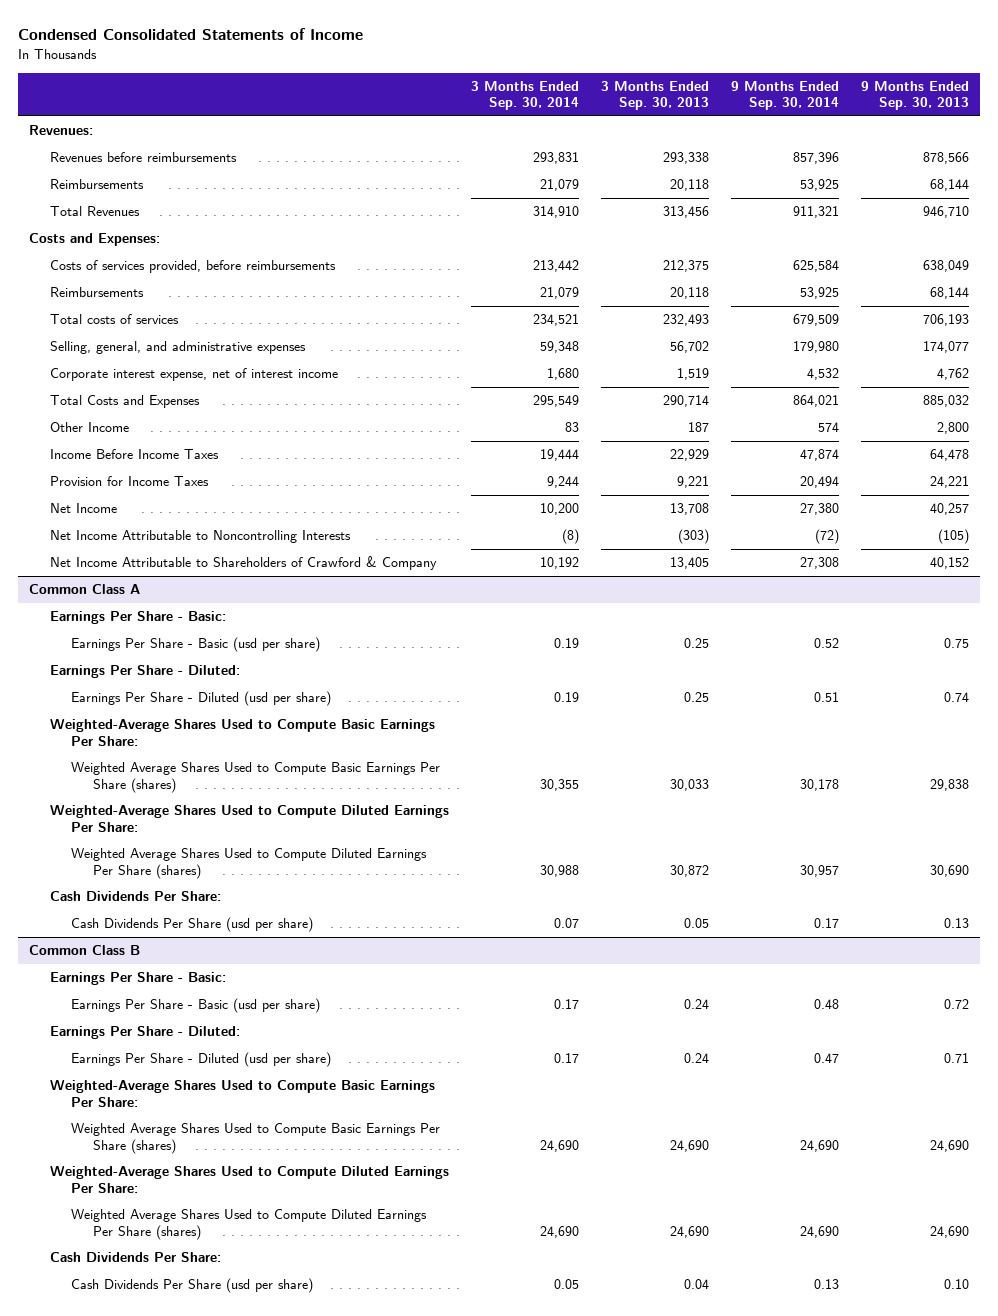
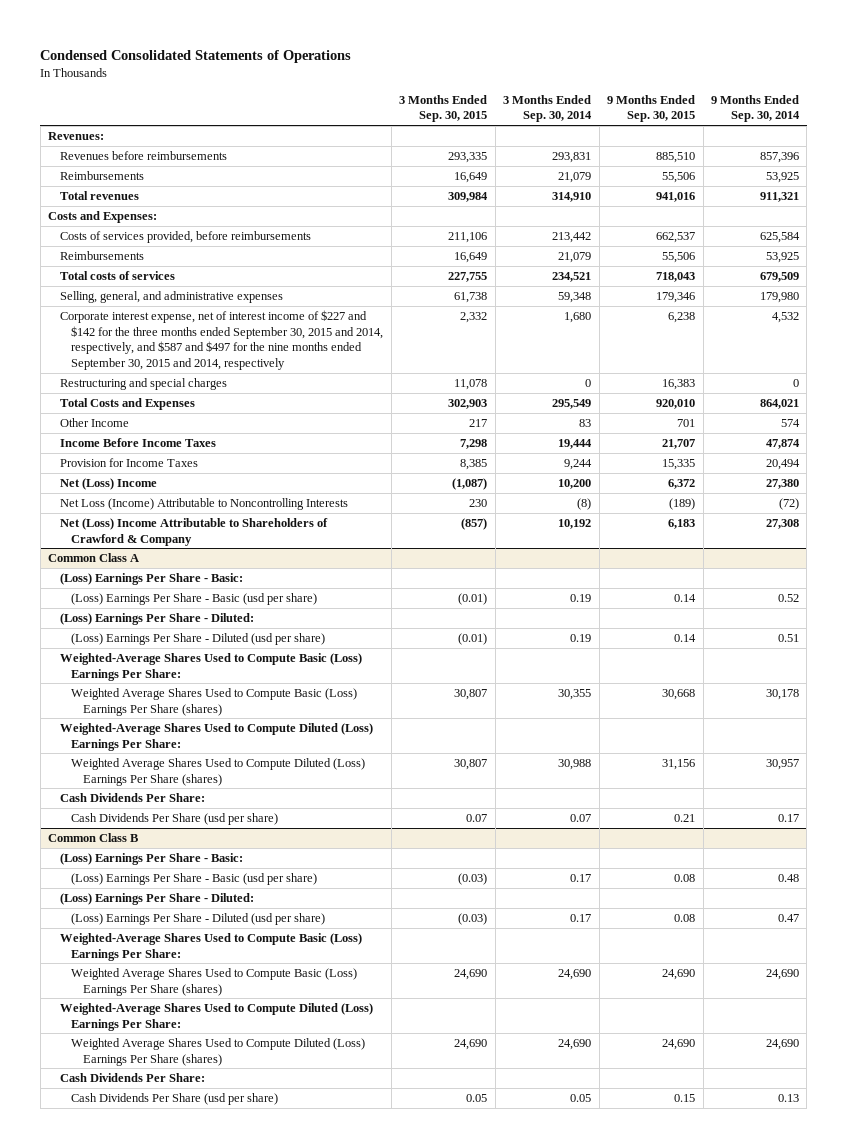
- Condensed Consolidated Statements of Income
+ Condensed Consolidated Statements of Operations
- | 3 Months Ended Sep. 30, 2014 | 3 Months Ended Sep. 30, 2013 | 9 Months Ended Sep. 30, 2014 | 9 Months Ended Sep. 30, 2013
+ | 3 Months Ended Sep. 30, 2015 | 3 Months Ended Sep. 30, 2014 | 9 Months Ended Sep. 30, 2015 | 9 Months Ended Sep. 30, 2014
- Total Revenues | 314,910 | 313,456 | 911,321 | 946,710
+ Total revenues | 309,984 | 314,910 | 941,016 | 911,321
- Corporate interest expense, net of interest income | 1,680 | 1,519 | 4,532 | 4,762
+ Corporate interest expense, net of interest income of $227 and $142 for the three months ended September 30, 2015 and 2014, respectively, and $587 and $497 for the nine months ended September 30, 2015 and 2014, respectively | 2,332 | 1,680 | 6,238 | 4,532
+ Restructuring and special charges | 11,078 | 0 | 16,383 | 0
- Net Income | 10,200 | 13,708 | 27,380 | 40,257
- Net Income Attributable to Noncontrolling Interests | (8) | (303) | (72) | (105)
- Net Income Attributable to Shareholders of Crawford & Company | 10,192 | 13,405 | 27,308 | 40,152
+ Net (Loss) Income | (1,087) | 10,200 | 6,372 | 27,380
+ Net Loss (Income) Attributable to Noncontrolling Interests | 230 | (8) | (189) | (72)
+ Net (Loss) Income Attributable to Shareholders of Crawford & Company | (857) | 10,192 | 6,183 | 27,308
@ Common Class A
- Earnings Per Share - Basic:
- Earnings Per Share - Basic (usd per share) | 0.19 | 0.25 | 0.52 | 0.75
- Earnings Per Share - Diluted:
- Earnings Per Share - Diluted (usd per share) | 0.19 | 0.25 | 0.51 | 0.74
- Weighted-Average Shares Used to Compute Basic Earnings Per Share:
- Weighted Average Shares Used to Compute Basic Earnings Per Share (shares) | 30,355 | 30,033 | 30,178 | 29,838
- Weighted-Average Shares Used to Compute Diluted Earnings Per Share:
- Weighted Average Shares Used to Compute Diluted Earnings Per Share (shares) | 30,988 | 30,872 | 30,957 | 30,690
+ (Loss) Earnings Per Share - Basic:
+ (Loss) Earnings Per Share - Basic (usd per share) | (0.01) | 0.19 | 0.14 | 0.52
+ (Loss) Earnings Per Share - Diluted:
+ (Loss) Earnings Per Share - Diluted (usd per share) | (0.01) | 0.19 | 0.14 | 0.51
+ Weighted-Average Shares Used to Compute Basic (Loss) Earnings Per Share:
+ Weighted Average Shares Used to Compute Basic (Loss) Earnings Per Share (shares) | 30,807 | 30,355 | 30,668 | 30,178
+ Weighted-Average Shares Used to Compute Diluted (Loss) Earnings Per Share:
+ Weighted Average Shares Used to Compute Diluted (Loss) Earnings Per Share (shares) | 30,807 | 30,988 | 31,156 | 30,957
@ Common Class B
- Earnings Per Share - Basic:
- Earnings Per Share - Basic (usd per share) | 0.17 | 0.24 | 0.48 | 0.72
- Earnings Per Share - Diluted:
- Earnings Per Share - Diluted (usd per share) | 0.17 | 0.24 | 0.47 | 0.71
- Weighted-Average Shares Used to Compute Basic Earnings Per Share:
- Weighted Average Shares Used to Compute Basic Earnings Per Share (shares) | 24,690 | 24,690 | 24,690 | 24,690
- Weighted-Average Shares Used to Compute Diluted Earnings Per Share:
- Weighted Average Shares Used to Compute Diluted Earnings Per Share (shares) | 24,690 | 24,690 | 24,690 | 24,690
+ (Loss) Earnings Per Share - Basic:
+ (Loss) Earnings Per Share - Basic (usd per share) | (0.03) | 0.17 | 0.08 | 0.48
+ (Loss) Earnings Per Share - Diluted:
+ (Loss) Earnings Per Share - Diluted (usd per share) | (0.03) | 0.17 | 0.08 | 0.47
+ Weighted-Average Shares Used to Compute Basic (Loss) Earnings Per Share:
+ Weighted Average Shares Used to Compute Basic (Loss) Earnings Per Share (shares) | 24,690 | 24,690 | 24,690 | 24,690
+ Weighted-Average Shares Used to Compute Diluted (Loss) Earnings Per Share:
+ Weighted Average Shares Used to Compute Diluted (Loss) Earnings Per Share (shares) | 24,690 | 24,690 | 24,690 | 24,690

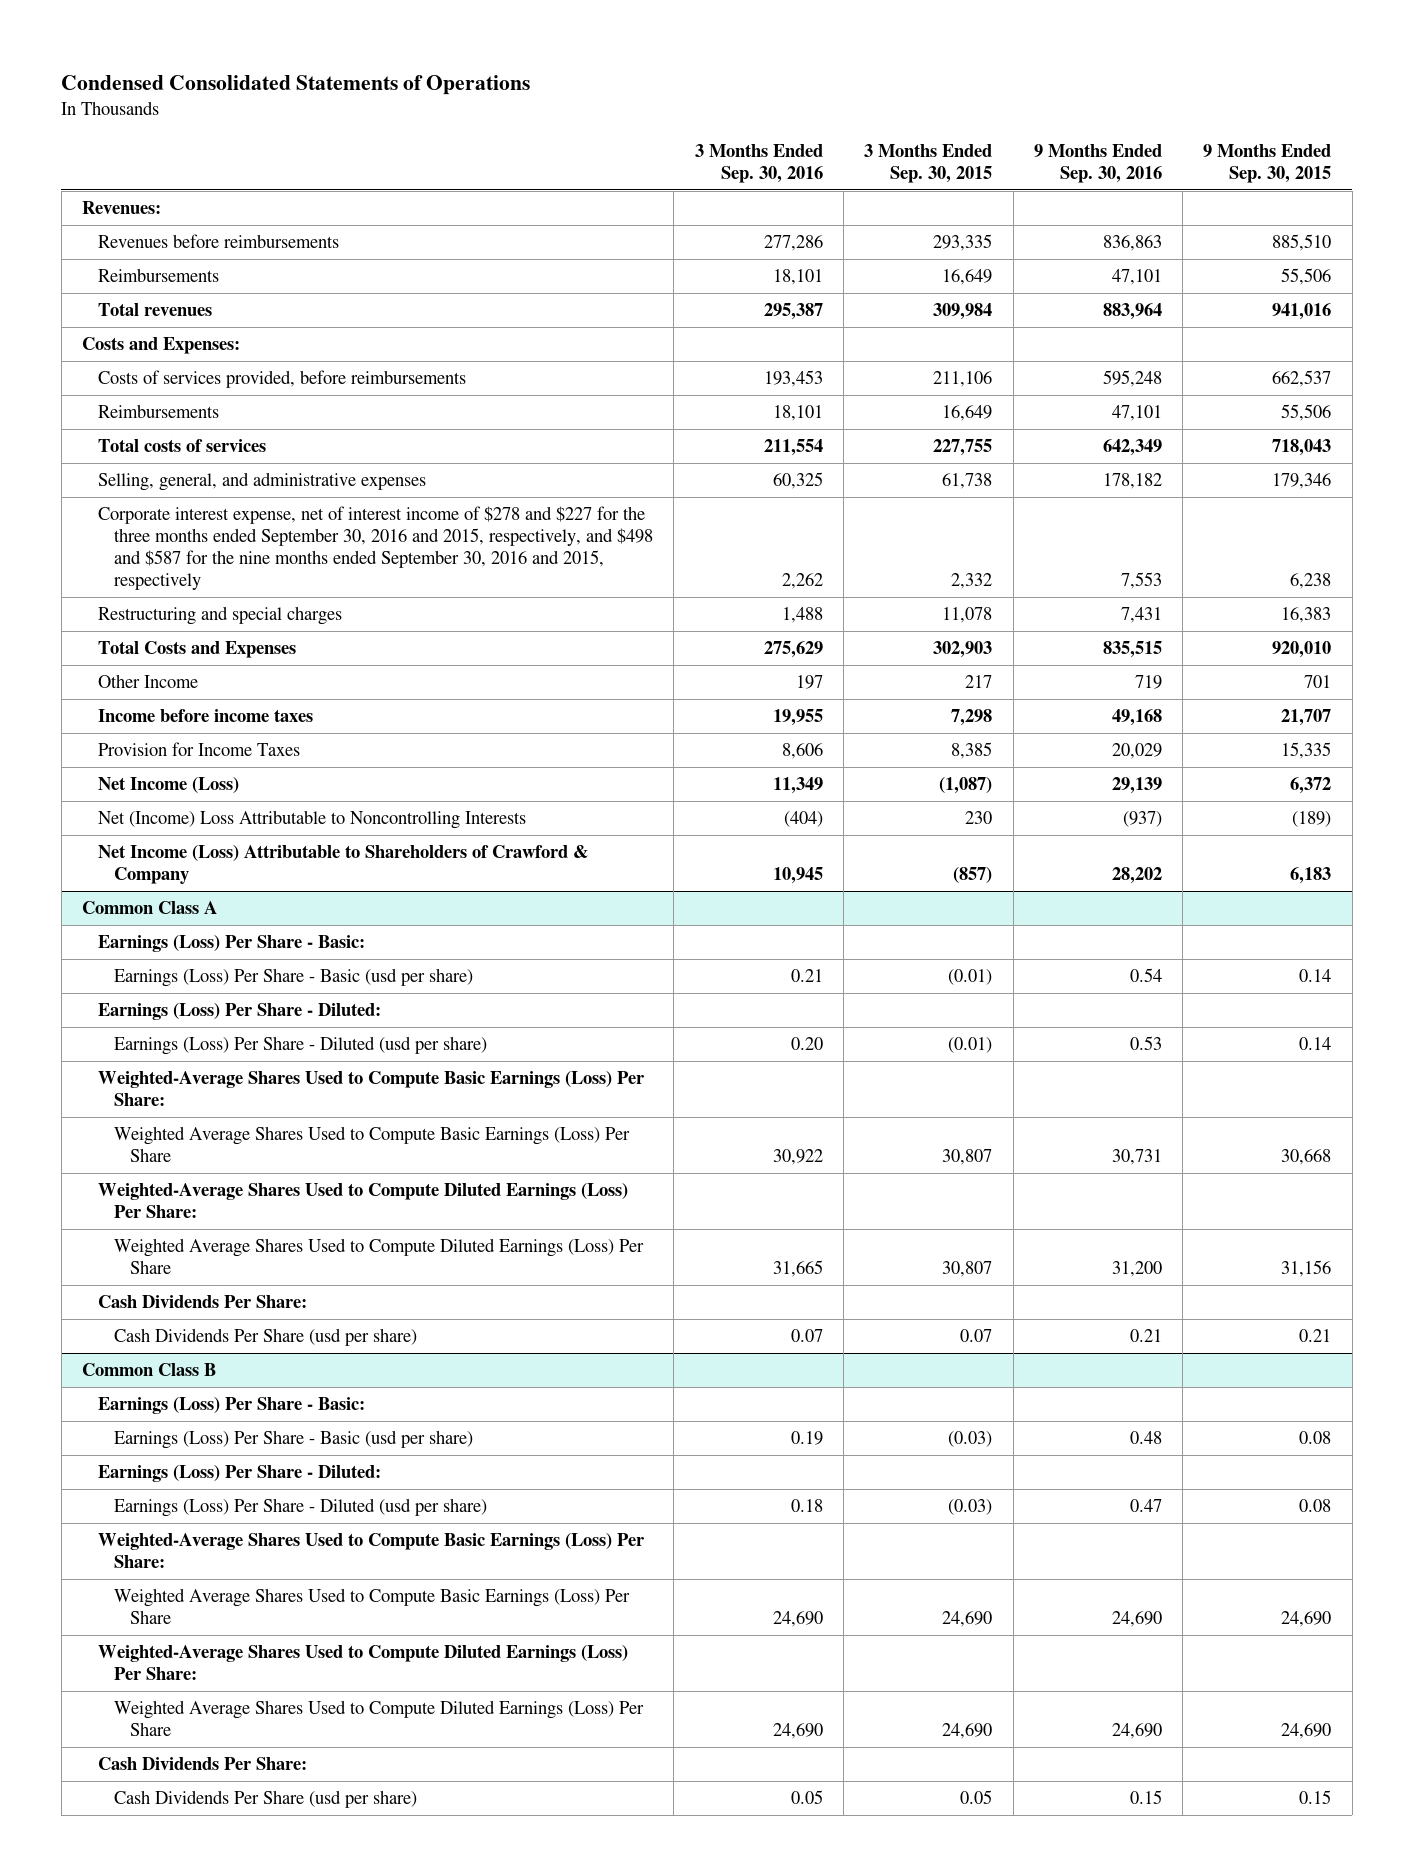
- | 3 Months Ended Sep. 30, 2015 | 3 Months Ended Sep. 30, 2014 | 9 Months Ended Sep. 30, 2015 | 9 Months Ended Sep. 30, 2014
+ | 3 Months Ended Sep. 30, 2016 | 3 Months Ended Sep. 30, 2015 | 9 Months Ended Sep. 30, 2016 | 9 Months Ended Sep. 30, 2015
- Corporate interest expense, net of interest income of $227 and $142 for the three months ended September 30, 2015 and 2014, respectively, and $587 and $497 for the nine months ended September 30, 2015 and 2014, respectively | 2,332 | 1,680 | 6,238 | 4,532
+ Corporate interest expense, net of interest income of $278 and $227 for the three months ended September 30, 2016 and 2015, respectively, and $498 and $587 for the nine months ended September 30, 2016 and 2015, respectively | 2,262 | 2,332 | 7,553 | 6,238
- Income Before Income Taxes | 7,298 | 19,444 | 21,707 | 47,874
+ Income before income taxes | 19,955 | 7,298 | 49,168 | 21,707
- Net (Loss) Income | (1,087) | 10,200 | 6,372 | 27,380
- Net Loss (Income) Attributable to Noncontrolling Interests | 230 | (8) | (189) | (72)
- Net (Loss) Income Attributable to Shareholders of Crawford & Company | (857) | 10,192 | 6,183 | 27,308
+ Net Income (Loss) | 11,349 | (1,087) | 29,139 | 6,372
+ Net (Income) Loss Attributable to Noncontrolling Interests | (404) | 230 | (937) | (189)
+ Net Income (Loss) Attributable to Shareholders of Crawford & Company | 10,945 | (857) | 28,202 | 6,183
@ Common Class A
- (Loss) Earnings Per Share - Basic:
- (Loss) Earnings Per Share - Basic (usd per share) | (0.01) | 0.19 | 0.14 | 0.52
- (Loss) Earnings Per Share - Diluted:
- (Loss) Earnings Per Share - Diluted (usd per share) | (0.01) | 0.19 | 0.14 | 0.51
- Weighted-Average Shares Used to Compute Basic (Loss) Earnings Per Share:
- Weighted Average Shares Used to Compute Basic (Loss) Earnings Per Share (shares) | 30,807 | 30,355 | 30,668 | 30,178
- Weighted-Average Shares Used to Compute Diluted (Loss) Earnings Per Share:
- Weighted Average Shares Used to Compute Diluted (Loss) Earnings Per Share (shares) | 30,807 | 30,988 | 31,156 | 30,957
+ Earnings (Loss) Per Share - Basic:
+ Earnings (Loss) Per Share - Basic (usd per share) | 0.21 | (0.01) | 0.54 | 0.14
+ Earnings (Loss) Per Share - Diluted:
+ Earnings (Loss) Per Share - Diluted (usd per share) | 0.20 | (0.01) | 0.53 | 0.14
+ Weighted-Average Shares Used to Compute Basic Earnings (Loss) Per Share:
+ Weighted Average Shares Used to Compute Basic Earnings (Loss) Per Share | 30,922 | 30,807 | 30,731 | 30,668
+ Weighted-Average Shares Used to Compute Diluted Earnings (Loss) Per Share:
+ Weighted Average Shares Used to Compute Diluted Earnings (Loss) Per Share | 31,665 | 30,807 | 31,200 | 31,156
@ Common Class B
- (Loss) Earnings Per Share - Basic:
- (Loss) Earnings Per Share - Basic (usd per share) | (0.03) | 0.17 | 0.08 | 0.48
- (Loss) Earnings Per Share - Diluted:
- (Loss) Earnings Per Share - Diluted (usd per share) | (0.03) | 0.17 | 0.08 | 0.47
- Weighted-Average Shares Used to Compute Basic (Loss) Earnings Per Share:
- Weighted Average Shares Used to Compute Basic (Loss) Earnings Per Share (shares) | 24,690 | 24,690 | 24,690 | 24,690
- Weighted-Average Shares Used to Compute Diluted (Loss) Earnings Per Share:
- Weighted Average Shares Used to Compute Diluted (Loss) Earnings Per Share (shares) | 24,690 | 24,690 | 24,690 | 24,690
+ Earnings (Loss) Per Share - Basic:
+ Earnings (Loss) Per Share - Basic (usd per share) | 0.19 | (0.03) | 0.48 | 0.08
+ Earnings (Loss) Per Share - Diluted:
+ Earnings (Loss) Per Share - Diluted (usd per share) | 0.18 | (0.03) | 0.47 | 0.08
+ Weighted-Average Shares Used to Compute Basic Earnings (Loss) Per Share:
+ Weighted Average Shares Used to Compute Basic Earnings (Loss) Per Share | 24,690 | 24,690 | 24,690 | 24,690
+ Weighted-Average Shares Used to Compute Diluted Earnings (Loss) Per Share:
+ Weighted Average Shares Used to Compute Diluted Earnings (Loss) Per Share | 24,690 | 24,690 | 24,690 | 24,690

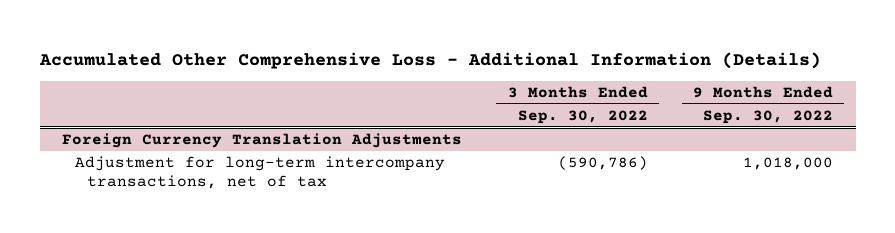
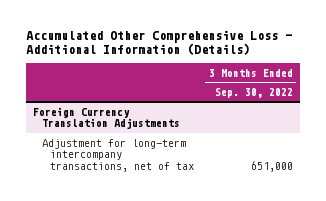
- | 3 Months Ended Sep. 30, 2022 | 9 Months Ended Sep. 30, 2022
+ | 3 Months Ended Sep. 30, 2022
@ Foreign Currency Translation Adjustments
- Adjustment for long-term intercompany transactions, net of tax | (590,786) | 1,018,000
+ Adjustment for long-term intercompany transactions, net of tax | 651,000

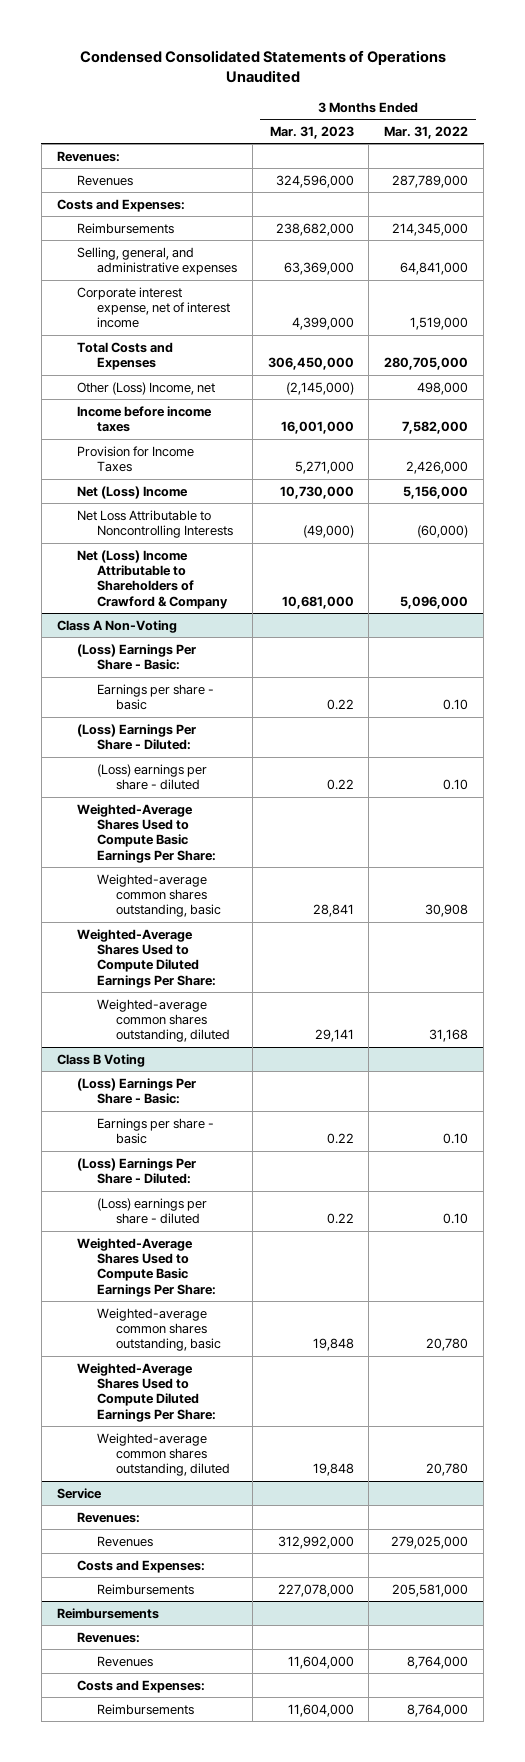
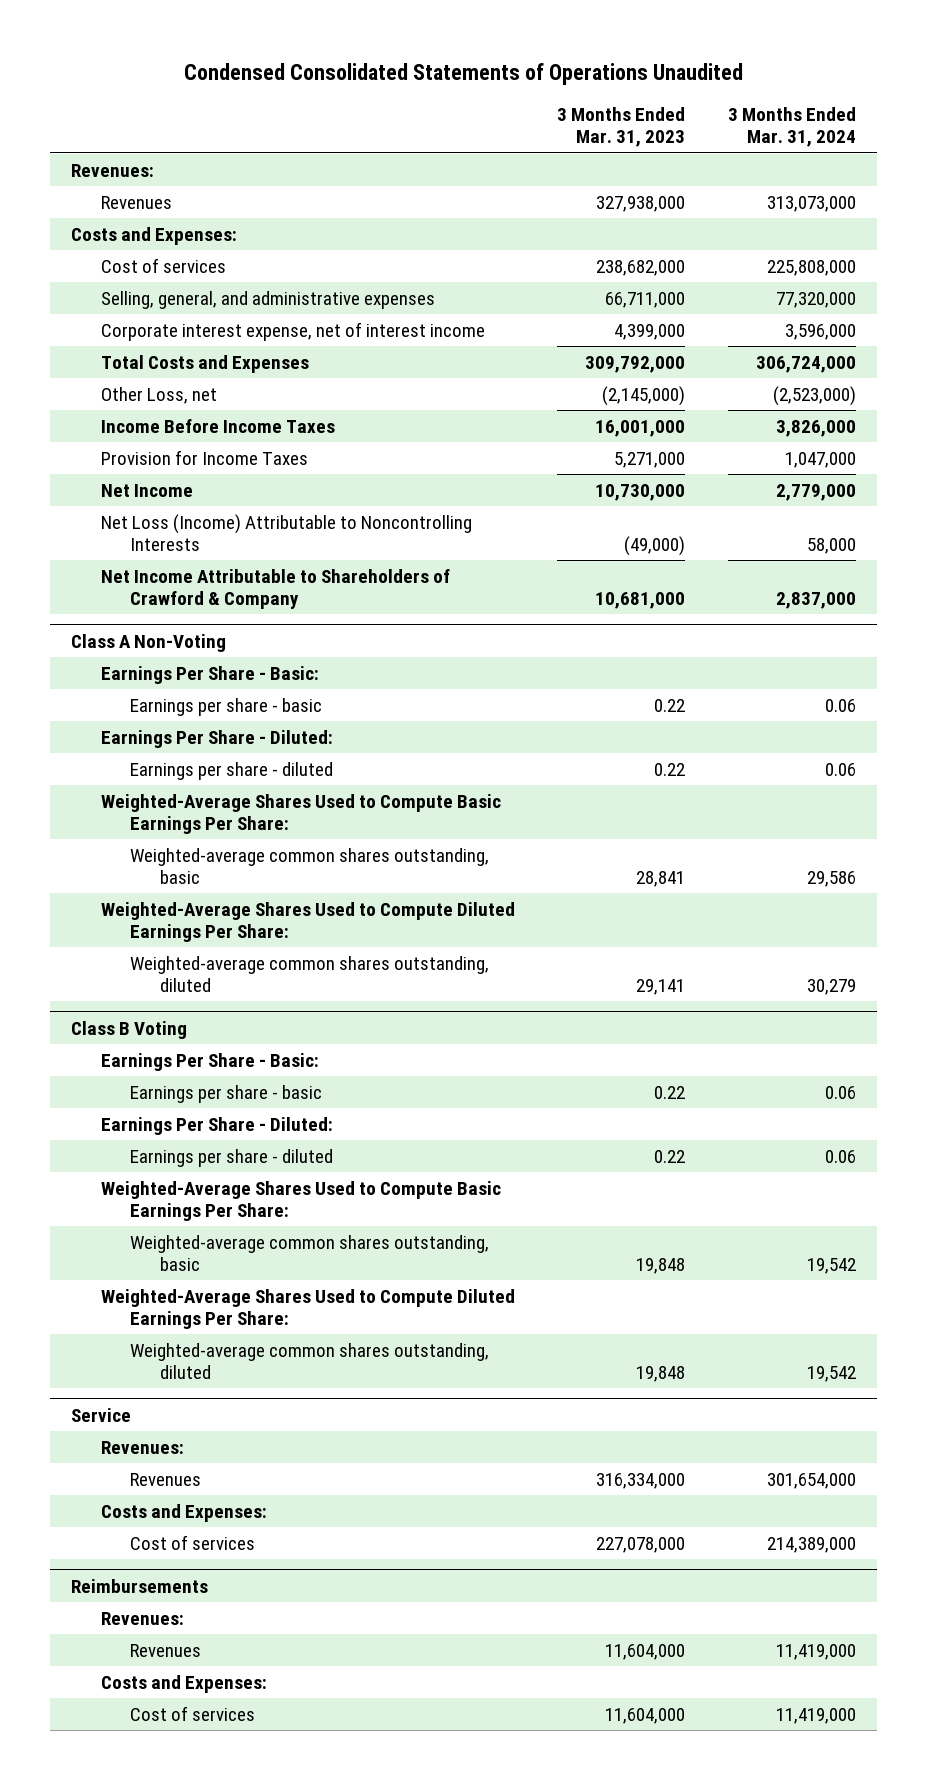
- | 3 Months Ended Mar. 31, 2023 | 3 Months Ended Mar. 31, 2022
+ | 3 Months Ended Mar. 31, 2023 | 3 Months Ended Mar. 31, 2024
- Revenues | 324,596,000 | 287,789,000
+ Revenues | 327,938,000 | 313,073,000
- Reimbursements | 238,682,000 | 214,345,000
- Selling, general, and administrative expenses | 63,369,000 | 64,841,000
+ Cost of services | 238,682,000 | 225,808,000
+ Selling, general, and administrative expenses | 66,711,000 | 77,320,000
- Total Costs and Expenses | 306,450,000 | 280,705,000
- Other (Loss) Income, net | (2,145,000) | 498,000
- Income before income taxes | 16,001,000 | 7,582,000
+ Total Costs and Expenses | 309,792,000 | 306,724,000
+ Other Loss, net | (2,145,000) | (2,523,000)
+ Income Before Income Taxes | 16,001,000 | 3,826,000
- Net (Loss) Income | 10,730,000 | 5,156,000
- Net Loss Attributable to Noncontrolling Interests | (49,000) | (60,000)
- Net (Loss) Income Attributable to Shareholders of Crawford & Company | 10,681,000 | 5,096,000
+ Net Income | 10,730,000 | 2,779,000
+ Net Loss (Income) Attributable to Noncontrolling Interests | (49,000) | 58,000
+ Net Income Attributable to Shareholders of Crawford & Company | 10,681,000 | 2,837,000
@ Class A Non-Voting
- (Loss) Earnings Per Share - Basic:
+ Earnings Per Share - Basic:
- (Loss) Earnings Per Share - Diluted:
- (Loss) earnings per share - diluted | 0.22 | 0.10
+ Earnings Per Share - Diluted:
+ Earnings per share - diluted | 0.22 | 0.06
@ Class B Voting
- (Loss) Earnings Per Share - Basic:
+ Earnings Per Share - Basic:
- (Loss) Earnings Per Share - Diluted:
- (Loss) earnings per share - diluted | 0.22 | 0.10
+ Earnings Per Share - Diluted:
+ Earnings per share - diluted | 0.22 | 0.06
@ Service
- Revenues | 312,992,000 | 279,025,000
+ Revenues | 316,334,000 | 301,654,000
- Reimbursements | 227,078,000 | 205,581,000
+ Cost of services | 227,078,000 | 214,389,000
@ Reimbursements
- Reimbursements | 11,604,000 | 8,764,000
+ Cost of services | 11,604,000 | 11,419,000

